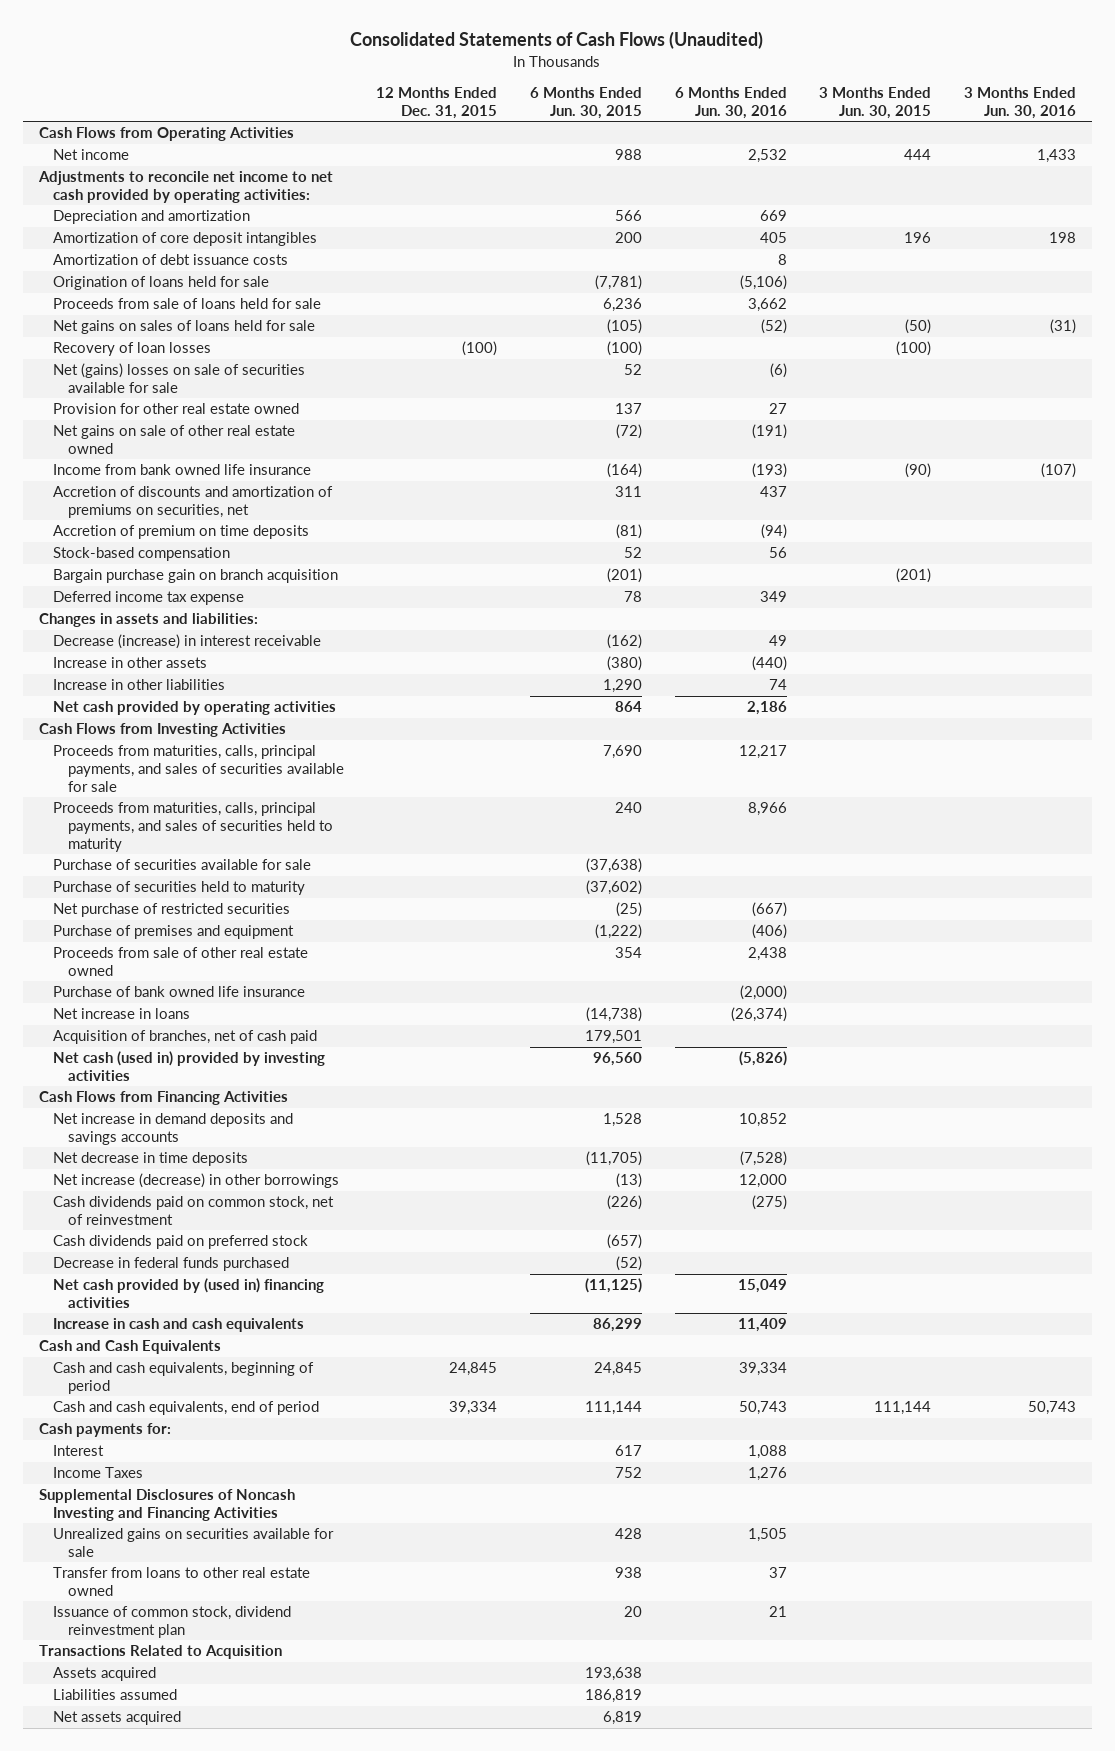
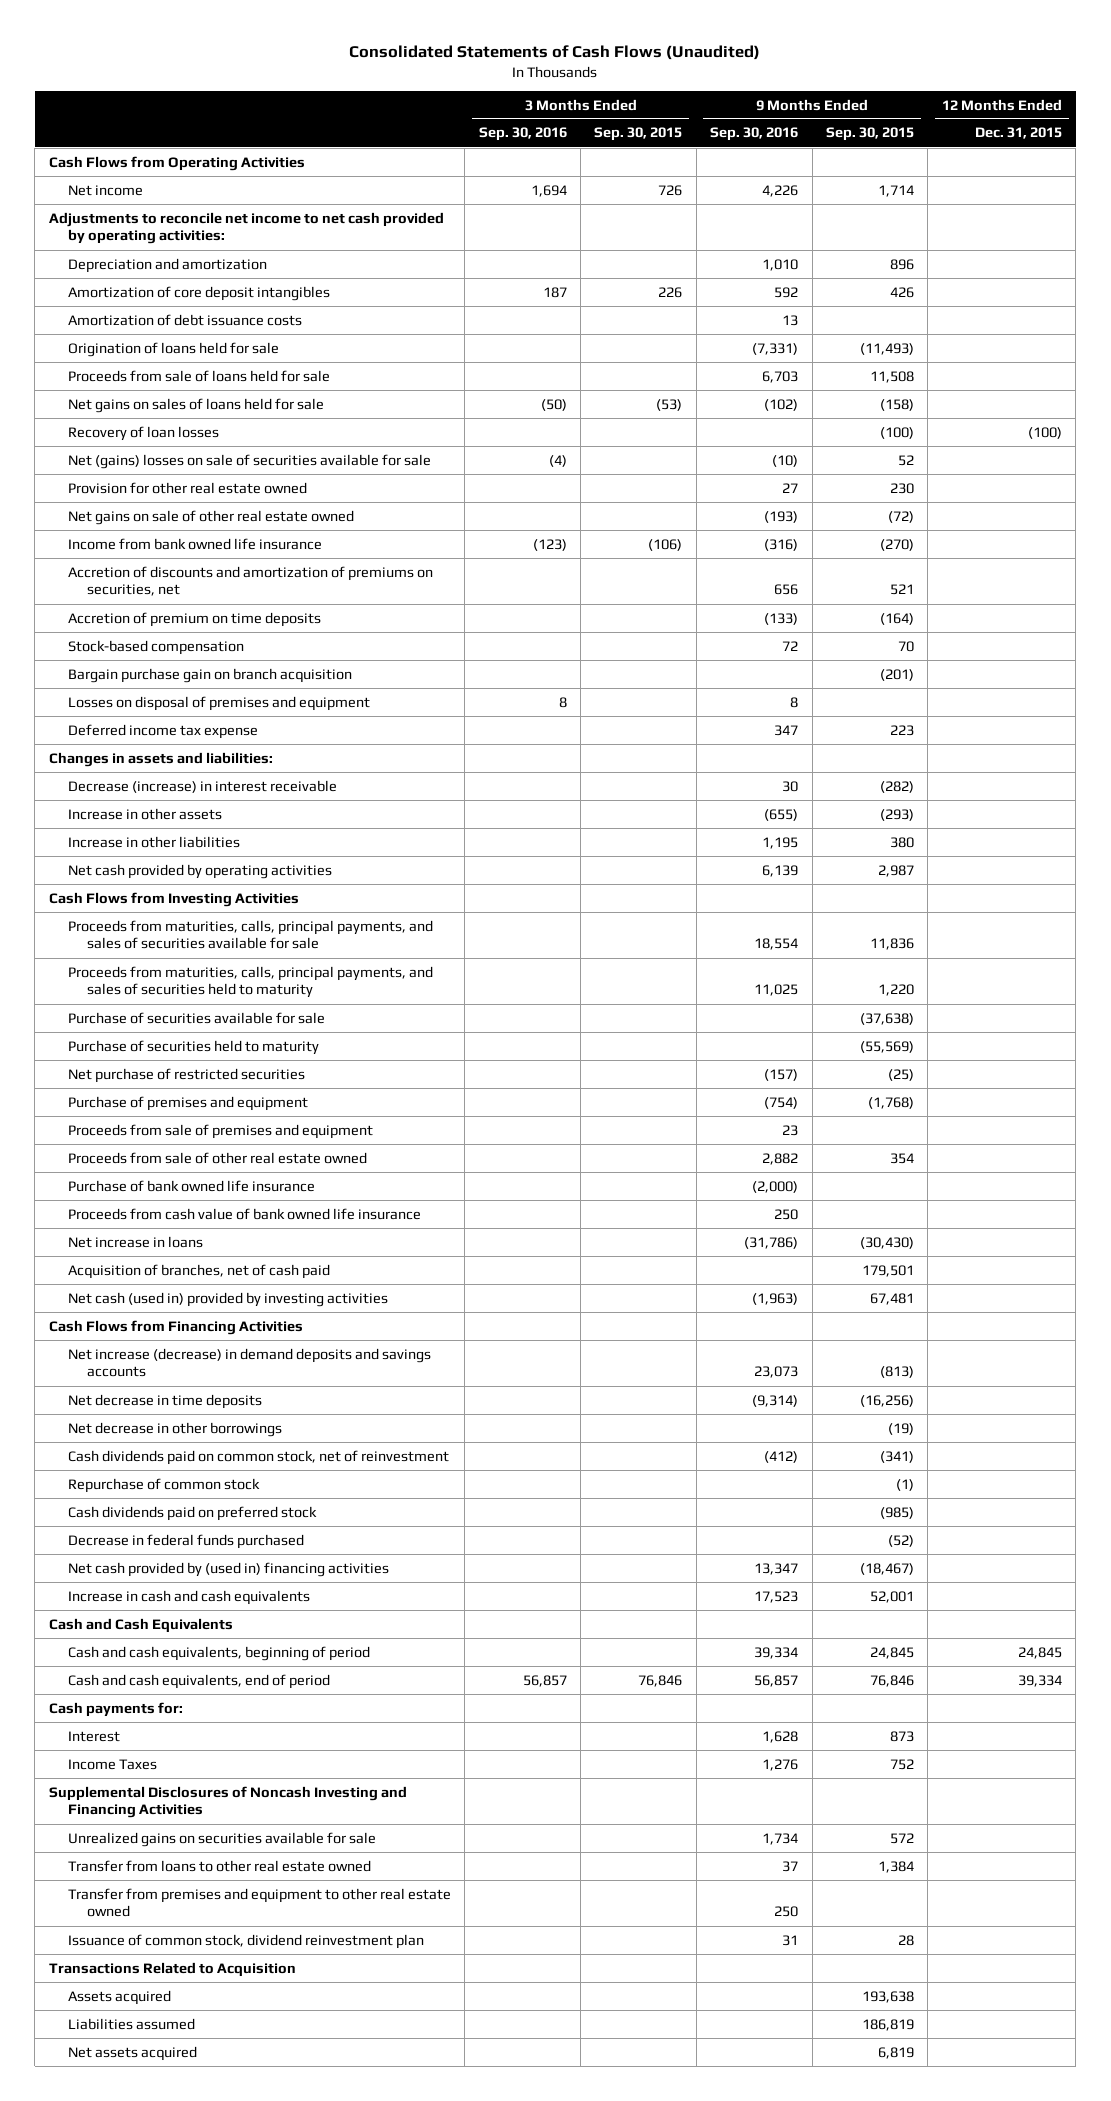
- | 12 Months Ended Dec. 31, 2015 | 6 Months Ended Jun. 30, 2015 | 6 Months Ended Jun. 30, 2016 | 3 Months Ended Jun. 30, 2015 | 3 Months Ended Jun. 30, 2016
+ | 3 Months Ended Sep. 30, 2016 | 3 Months Ended Sep. 30, 2015 | 9 Months Ended Sep. 30, 2016 | 9 Months Ended Sep. 30, 2015 | 12 Months Ended Dec. 31, 2015
+ Losses on disposal of premises and equipment | 8 | | 8 | |
+ Proceeds from sale of premises and equipment | | | 23 | |
+ Proceeds from cash value of bank owned life insurance | | | 250 | |
- Net increase in demand deposits and savings accounts | | 1,528 | 10,852 | |
+ Net increase (decrease) in demand deposits and savings accounts | | | 23,073 | (813) |
- Net increase (decrease) in other borrowings | | (13) | 12,000 | |
+ Net decrease in other borrowings | | | | (19) |
+ Repurchase of common stock | | | | (1) |
+ Transfer from premises and equipment to other real estate owned | | | 250 | |

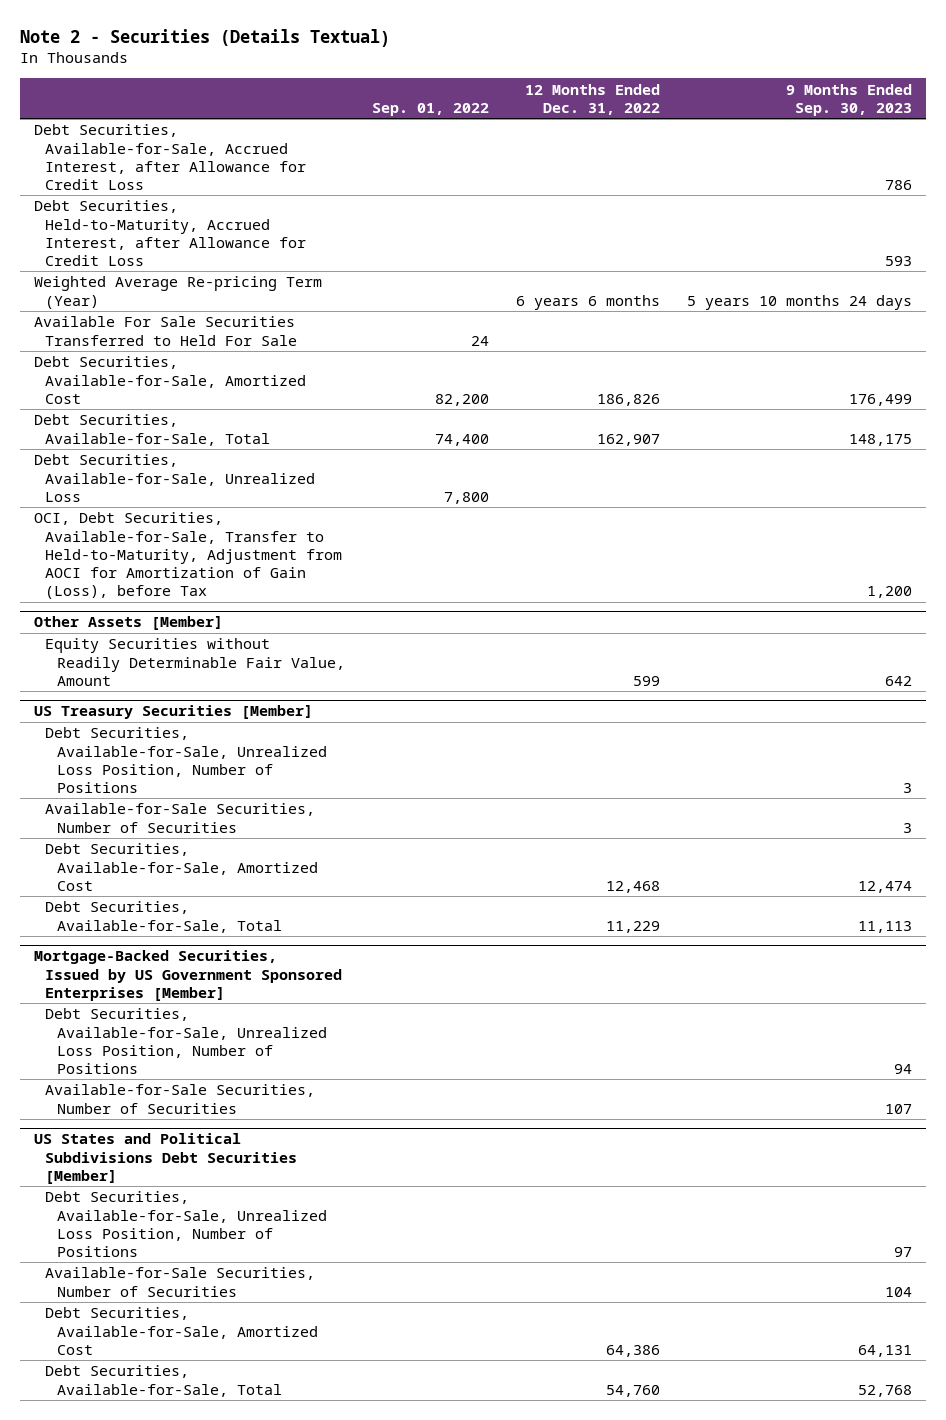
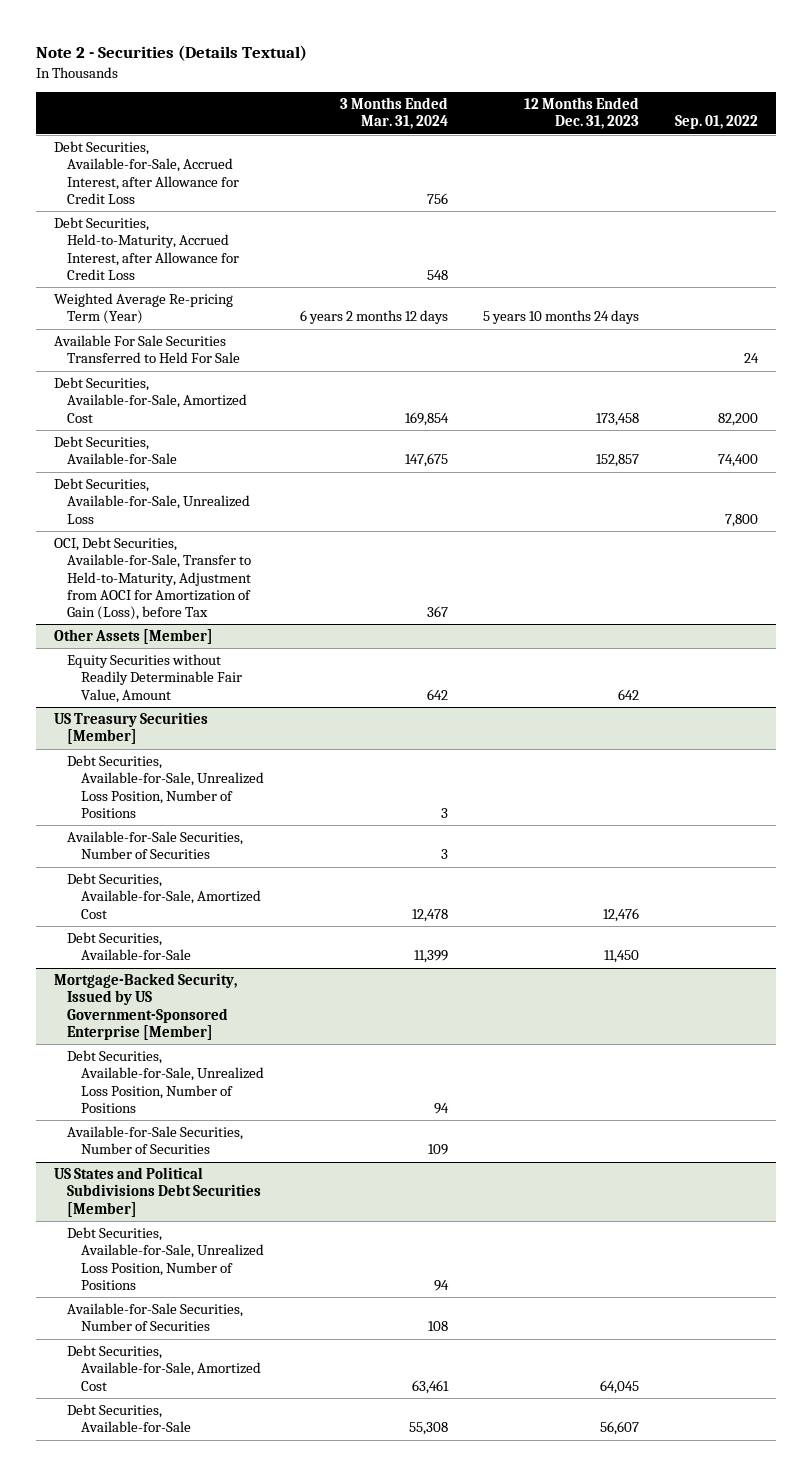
- | Sep. 01, 2022 | 12 Months Ended Dec. 31, 2022 | 9 Months Ended Sep. 30, 2023
+ | 3 Months Ended Mar. 31, 2024 | 12 Months Ended Dec. 31, 2023 | Sep. 01, 2022
- Debt Securities, Available-for-Sale, Total | 74,400 | 162,907 | 148,175
+ Debt Securities, Available-for-Sale | 147,675 | 152,857 | 74,400
@ US Treasury Securities [Member]
- Debt Securities, Available-for-Sale, Total | | 11,229 | 11,113
- Mortgage-Backed Securities, Issued by US Government Sponsored Enterprises [Member]
@ US Treasury Securities [Member]
+ Debt Securities, Available-for-Sale | 11,399 | 11,450 |
+ Mortgage-Backed Security, Issued by US Government-Sponsored Enterprise [Member]
@ US States and Political Subdivisions Debt Securities [Member]
- Debt Securities, Available-for-Sale, Total | | 54,760 | 52,768
+ Debt Securities, Available-for-Sale | 55,308 | 56,607 |

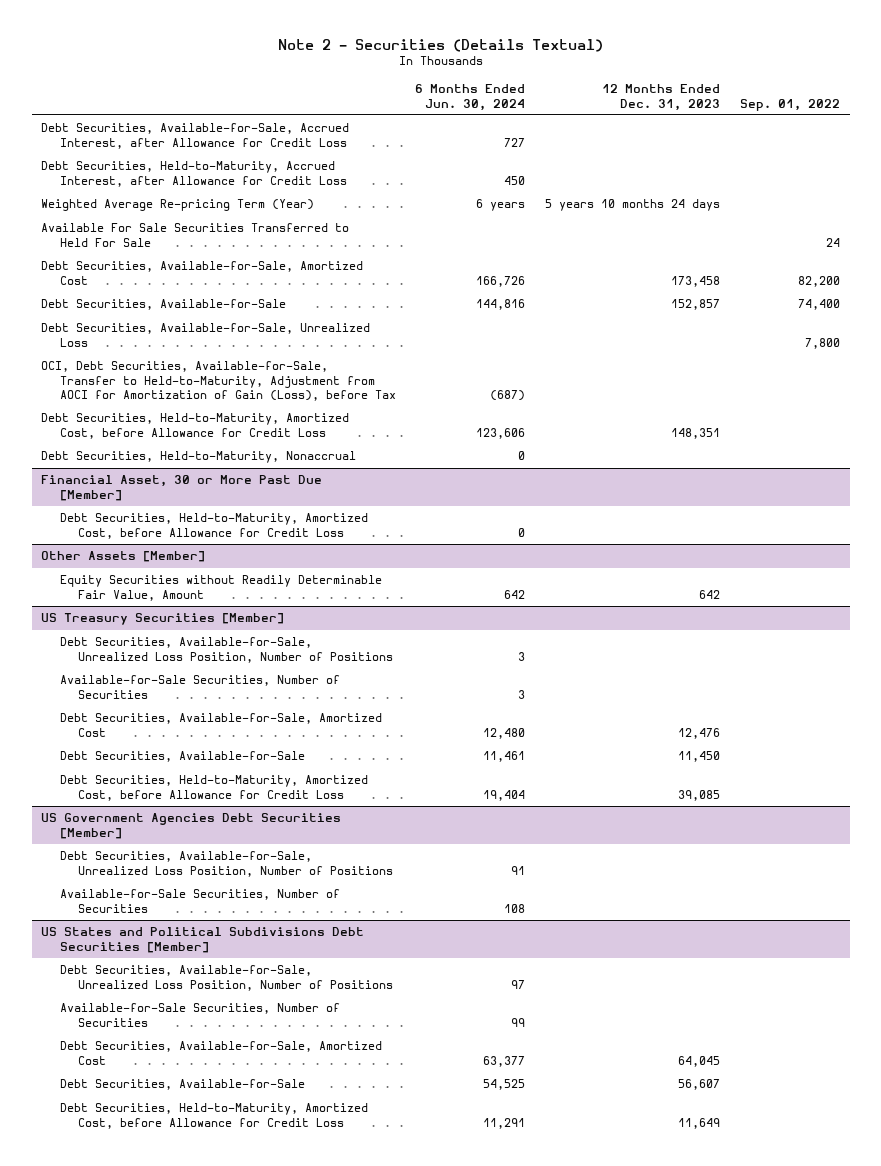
- | 3 Months Ended Mar. 31, 2024 | 12 Months Ended Dec. 31, 2023 | Sep. 01, 2022
+ | 6 Months Ended Jun. 30, 2024 | 12 Months Ended Dec. 31, 2023 | Sep. 01, 2022
+ Debt Securities, Held-to-Maturity, Amortized Cost, before Allowance for Credit Loss | 123,606 | 148,351 |
+ Debt Securities, Held-to-Maturity, Nonaccrual | 0 | |
+ Financial Asset, 30 or More Past Due [Member]
+ Debt Securities, Held-to-Maturity, Amortized Cost, before Allowance for Credit Loss | 0 | |
- Mortgage-Backed Security, Issued by US Government-Sponsored Enterprise [Member]
- Debt Securities, Available-for-Sale, Unrealized Loss Position, Number of Positions | 94 | |
- Available-for-Sale Securities, Number of Securities | 109 | |
@ US Treasury Securities [Member]
+ Debt Securities, Held-to-Maturity, Amortized Cost, before Allowance for Credit Loss | 19,404 | 39,085 |
+ US Government Agencies Debt Securities [Member]
+ Debt Securities, Available-for-Sale, Unrealized Loss Position, Number of Positions | 91 | |
+ Available-for-Sale Securities, Number of Securities | 108 | |
@ US States and Political Subdivisions Debt Securities [Member]
+ Debt Securities, Held-to-Maturity, Amortized Cost, before Allowance for Credit Loss | 11,291 | 11,649 |

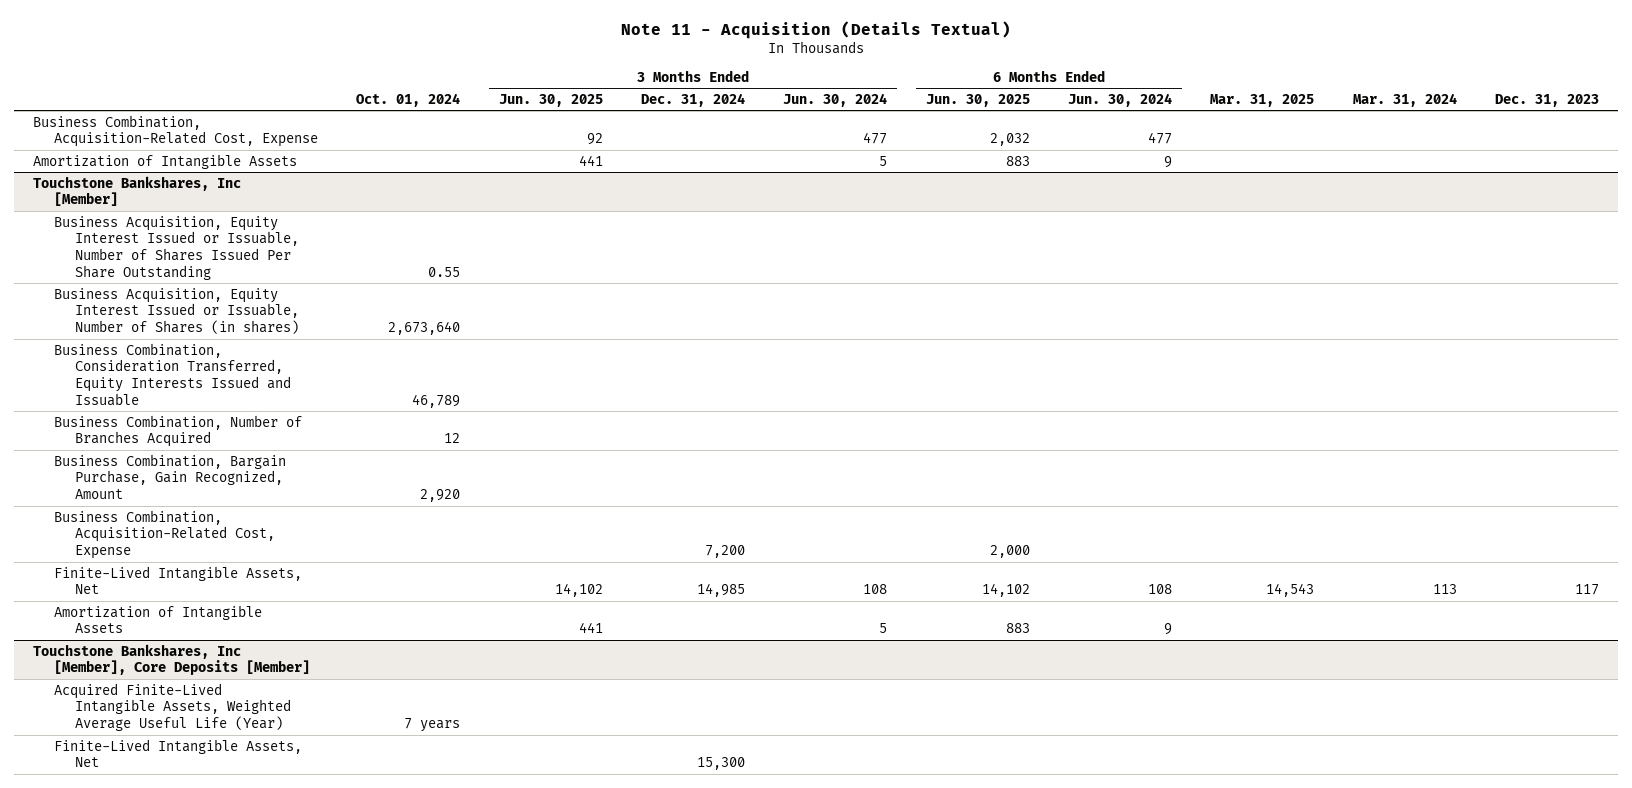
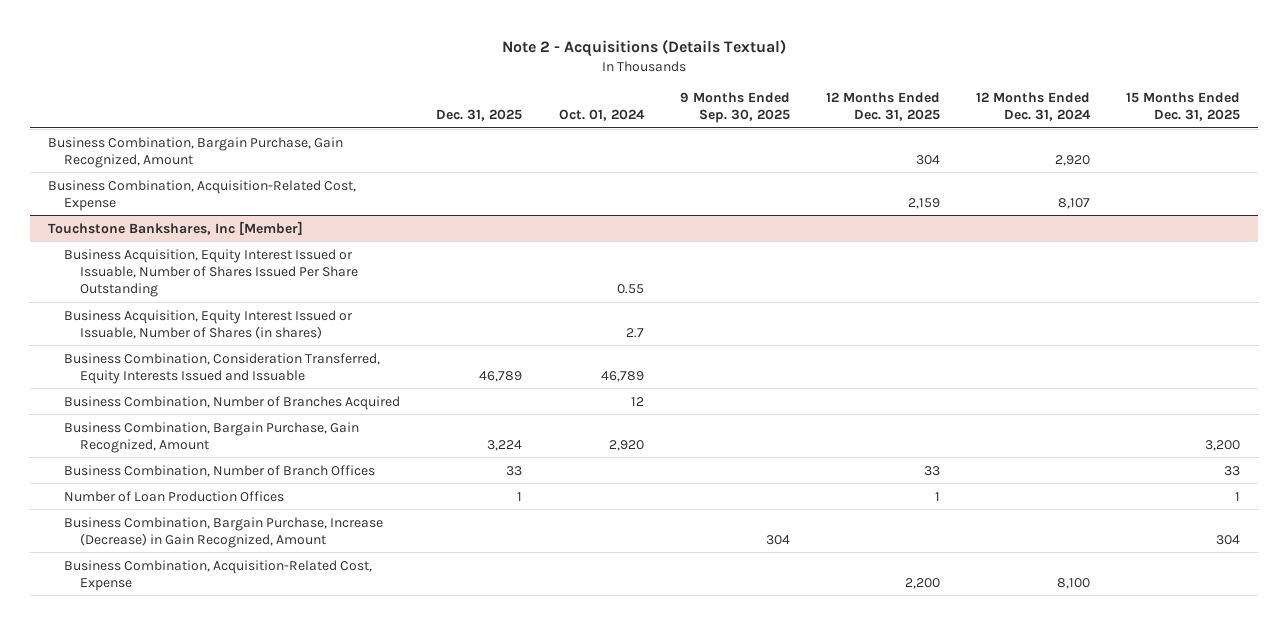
- Note 11 - Acquisition (Details Textual)
+ Note 2 - Acquisitions (Details Textual)
- | Oct. 01, 2024 | 3 Months Ended Jun. 30, 2025 | 3 Months Ended Dec. 31, 2024 | 3 Months Ended Jun. 30, 2024 | 6 Months Ended Jun. 30, 2025 | 6 Months Ended Jun. 30, 2024 | Mar. 31, 2025 | Mar. 31, 2024 | Dec. 31, 2023
+ | Dec. 31, 2025 | Oct. 01, 2024 | 9 Months Ended Sep. 30, 2025 | 12 Months Ended Dec. 31, 2025 | 12 Months Ended Dec. 31, 2024 | 15 Months Ended Dec. 31, 2025
+ Business Combination, Bargain Purchase, Gain Recognized, Amount | | | | 304 | 2,920 |
- Amortization of Intangible Assets | | 441 | | 5 | 883 | 9 | | |
@ Touchstone Bankshares, Inc [Member]
- Business Acquisition, Equity Interest Issued or Issuable, Number of Shares (in shares) | 2,673,640 | | | | | | | |
+ Business Acquisition, Equity Interest Issued or Issuable, Number of Shares (in shares) | | 2.7 | | | |
+ Business Combination, Number of Branch Offices | 33 | | | 33 | | 33
+ Number of Loan Production Offices | 1 | | | 1 | | 1
+ Business Combination, Bargain Purchase, Increase (Decrease) in Gain Recognized, Amount | | | 304 | | | 304
- Finite-Lived Intangible Assets, Net | | 14,102 | 14,985 | 108 | 14,102 | 108 | 14,543 | 113 | 117
- Amortization of Intangible Assets | | 441 | | 5 | 883 | 9 | | |
- Touchstone Bankshares, Inc [Member], Core Deposits [Member]
- Acquired Finite-Lived Intangible Assets, Weighted Average Useful Life (Year) | 7 years | | | | | | | |
- Finite-Lived Intangible Assets, Net | | | 15,300 | | | | | |

